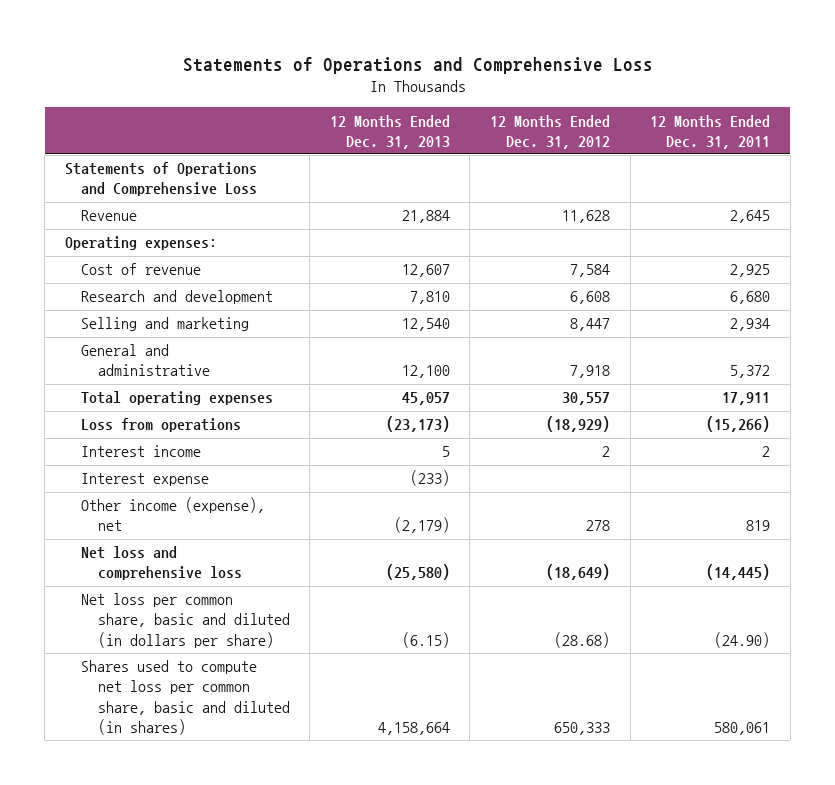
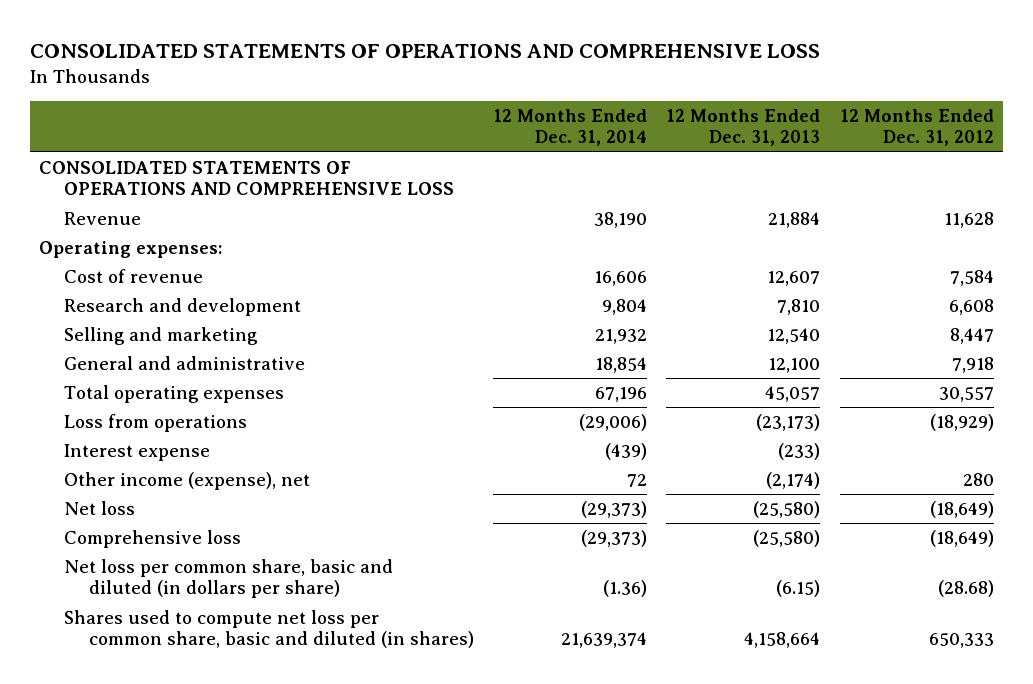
- Statements of Operations and Comprehensive Loss
+ CONSOLIDATED STATEMENTS OF OPERATIONS AND COMPREHENSIVE LOSS
- | 12 Months Ended Dec. 31, 2013 | 12 Months Ended Dec. 31, 2012 | 12 Months Ended Dec. 31, 2011
+ | 12 Months Ended Dec. 31, 2014 | 12 Months Ended Dec. 31, 2013 | 12 Months Ended Dec. 31, 2012
- Statements of Operations and Comprehensive Loss
+ CONSOLIDATED STATEMENTS OF OPERATIONS AND COMPREHENSIVE LOSS
- Interest income | 5 | 2 | 2
- Other income (expense), net | (2,179) | 278 | 819
- Net loss and comprehensive loss | (25,580) | (18,649) | (14,445)
+ Other income (expense), net | 72 | (2,174) | 280
+ Net loss | (29,373) | (25,580) | (18,649)
+ Comprehensive loss | (29,373) | (25,580) | (18,649)

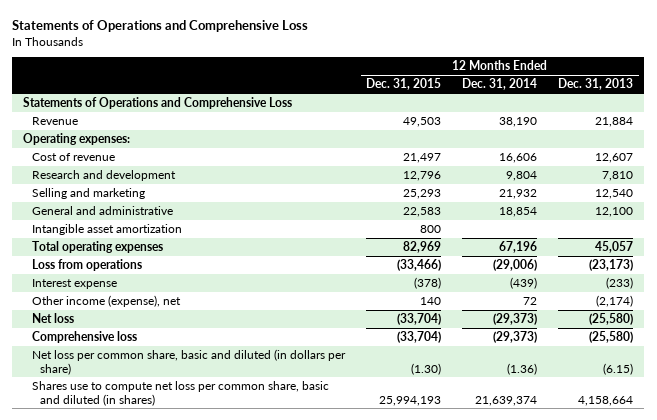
- CONSOLIDATED STATEMENTS OF OPERATIONS AND COMPREHENSIVE LOSS
+ Statements of Operations and Comprehensive Loss
- | 12 Months Ended Dec. 31, 2014 | 12 Months Ended Dec. 31, 2013 | 12 Months Ended Dec. 31, 2012
+ | 12 Months Ended Dec. 31, 2015 | 12 Months Ended Dec. 31, 2014 | 12 Months Ended Dec. 31, 2013
- CONSOLIDATED STATEMENTS OF OPERATIONS AND COMPREHENSIVE LOSS
+ Statements of Operations and Comprehensive Loss
+ Intangible asset amortization | 800 | |
- Shares used to compute net loss per common share, basic and diluted (in shares) | 21,639,374 | 4,158,664 | 650,333
+ Shares use to compute net loss per common share, basic and diluted (in shares) | 25,994,193 | 21,639,374 | 4,158,664

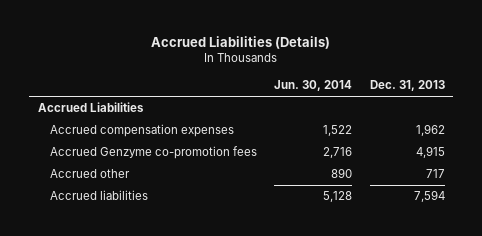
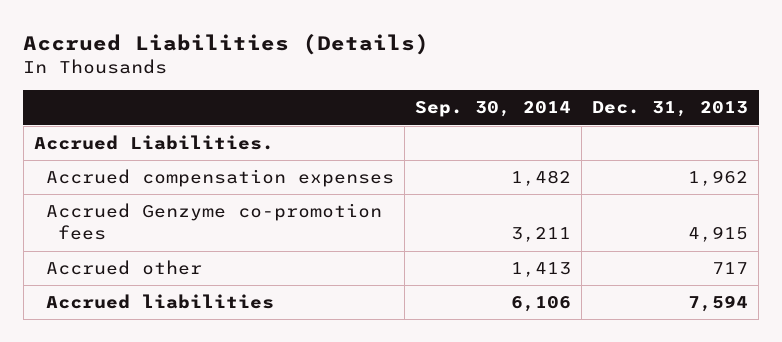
- | Jun. 30, 2014 | Dec. 31, 2013
+ | Sep. 30, 2014 | Dec. 31, 2013
- Accrued Liabilities
+ Accrued Liabilities.

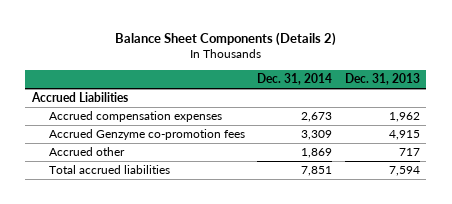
- Accrued Liabilities (Details)
+ Balance Sheet Components (Details 2)
- | Sep. 30, 2014 | Dec. 31, 2013
+ | Dec. 31, 2014 | Dec. 31, 2013
- Accrued Liabilities.
+ Accrued Liabilities
- Accrued liabilities | 6,106 | 7,594
+ Total accrued liabilities | 7,851 | 7,594

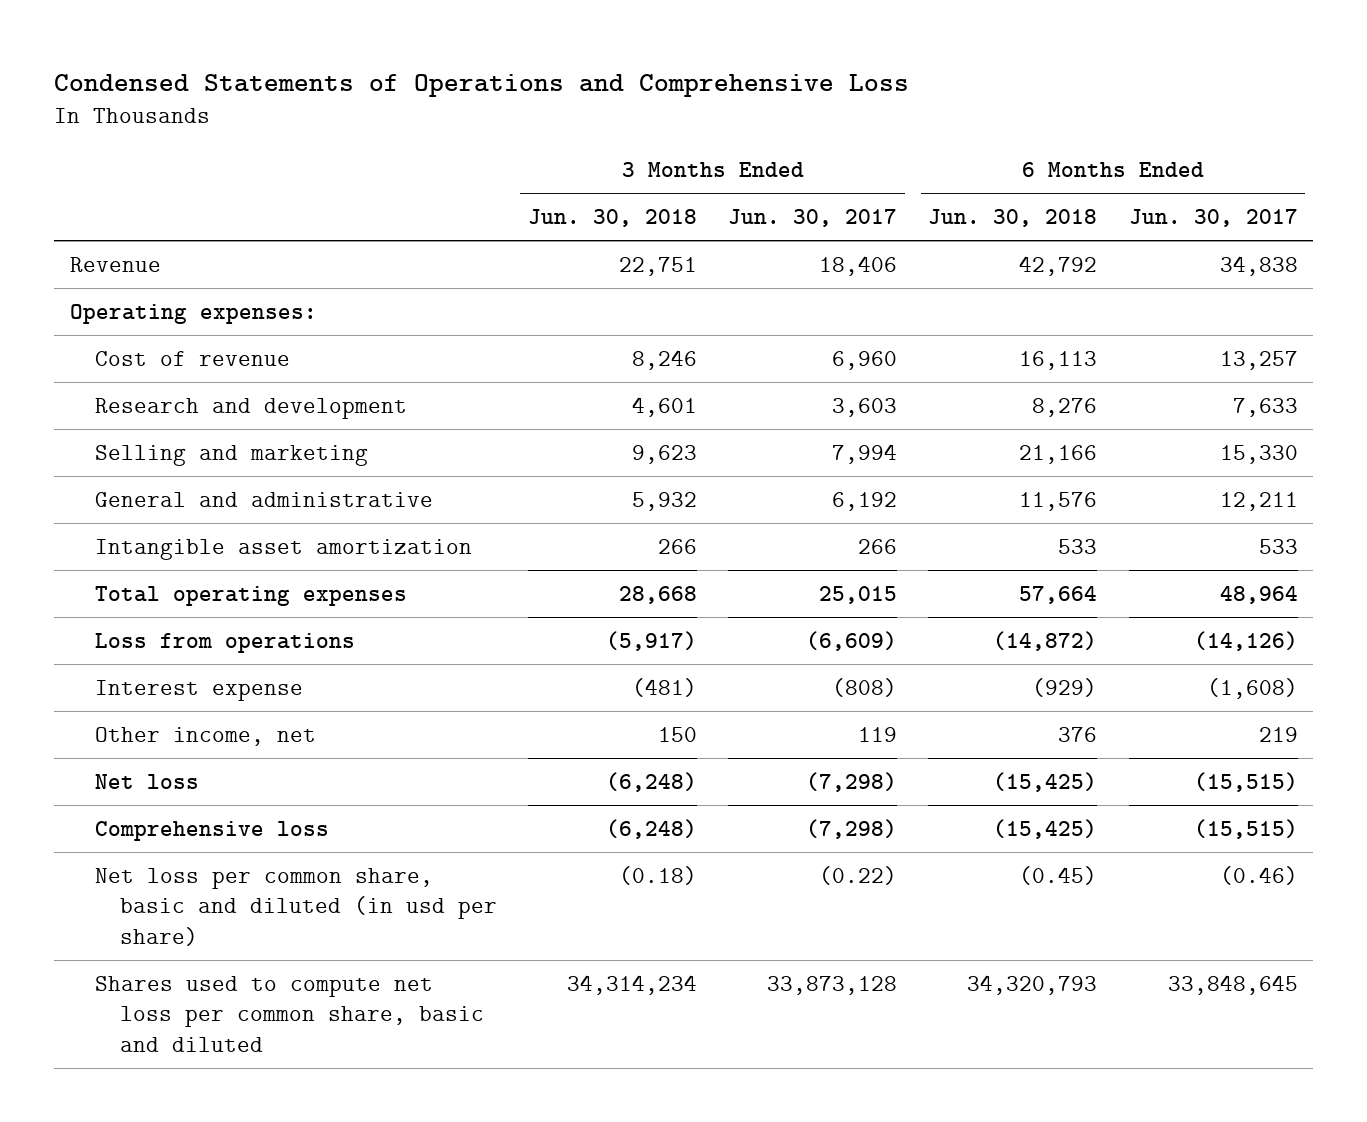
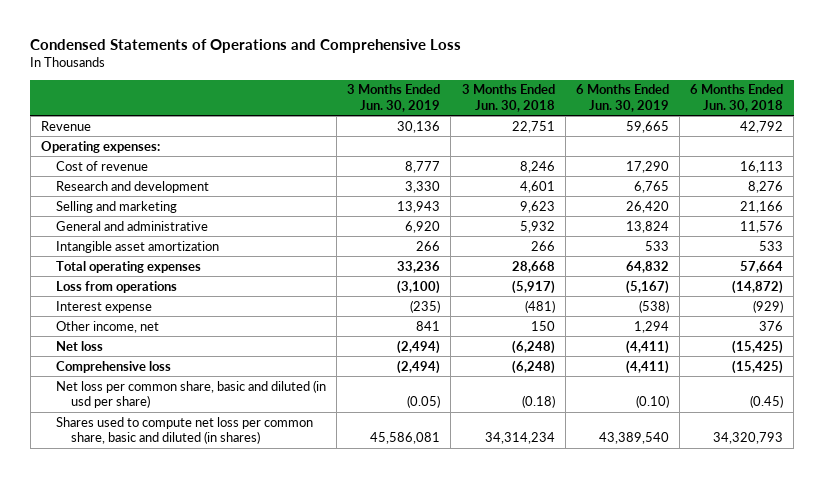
- | 3 Months Ended Jun. 30, 2018 | 3 Months Ended Jun. 30, 2017 | 6 Months Ended Jun. 30, 2018 | 6 Months Ended Jun. 30, 2017
+ | 3 Months Ended Jun. 30, 2019 | 3 Months Ended Jun. 30, 2018 | 6 Months Ended Jun. 30, 2019 | 6 Months Ended Jun. 30, 2018
- Shares used to compute net loss per common share, basic and diluted | 34,314,234 | 33,873,128 | 34,320,793 | 33,848,645
+ Shares used to compute net loss per common share, basic and diluted (in shares) | 45,586,081 | 34,314,234 | 43,389,540 | 34,320,793

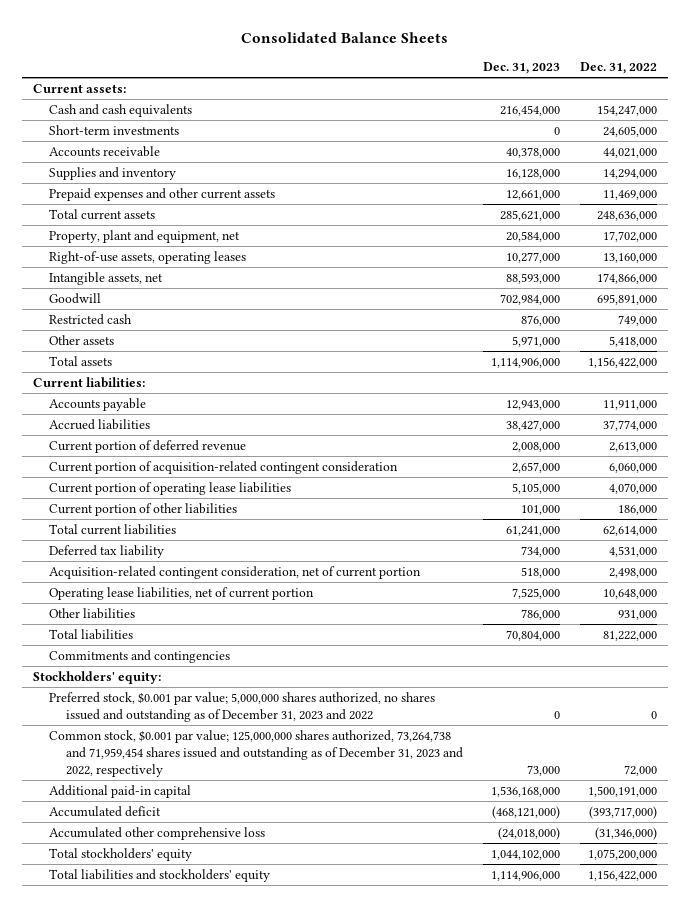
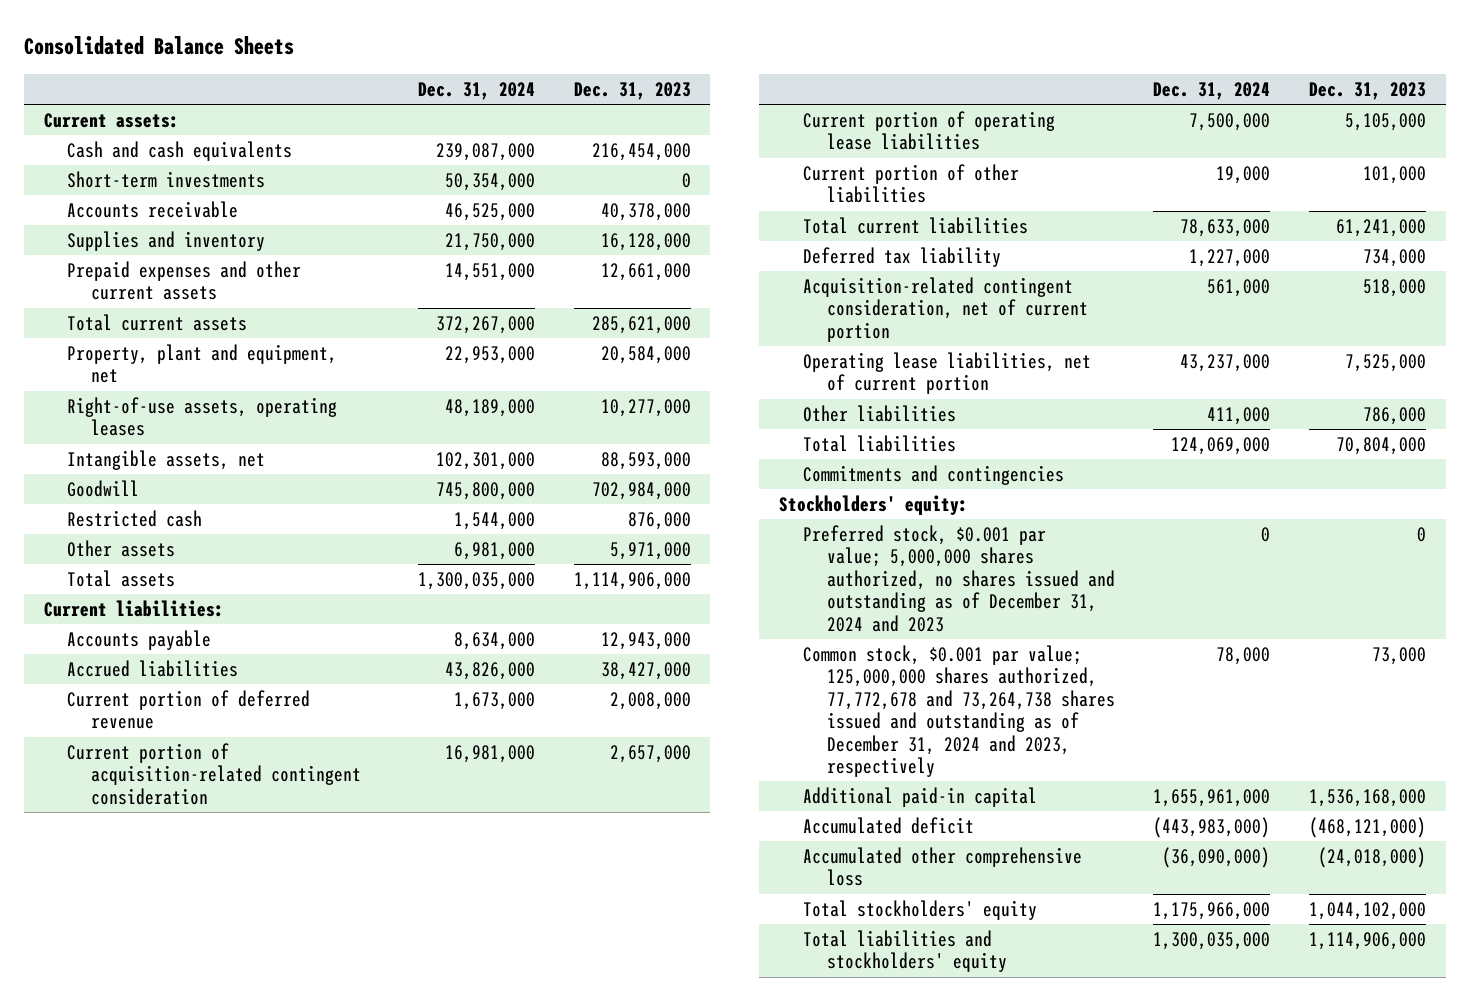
- | Dec. 31, 2023 | Dec. 31, 2022
+ | Dec. 31, 2024 | Dec. 31, 2023
- Preferred stock, $0.001 par value; 5,000,000 shares authorized, no shares issued and outstanding as of December 31, 2023 and 2022 | 0 | 0
- Common stock, $0.001 par value; 125,000,000 shares authorized, 73,264,738 and 71,959,454 shares issued and outstanding as of December 31, 2023 and 2022, respectively | 73,000 | 72,000
+ Preferred stock, $0.001 par value; 5,000,000 shares authorized, no shares issued and outstanding as of December 31, 2024 and 2023 | 0 | 0
+ Common stock, $0.001 par value; 125,000,000 shares authorized, 77,772,678 and 73,264,738 shares issued and outstanding as of December 31, 2024 and 2023, respectively | 78,000 | 73,000

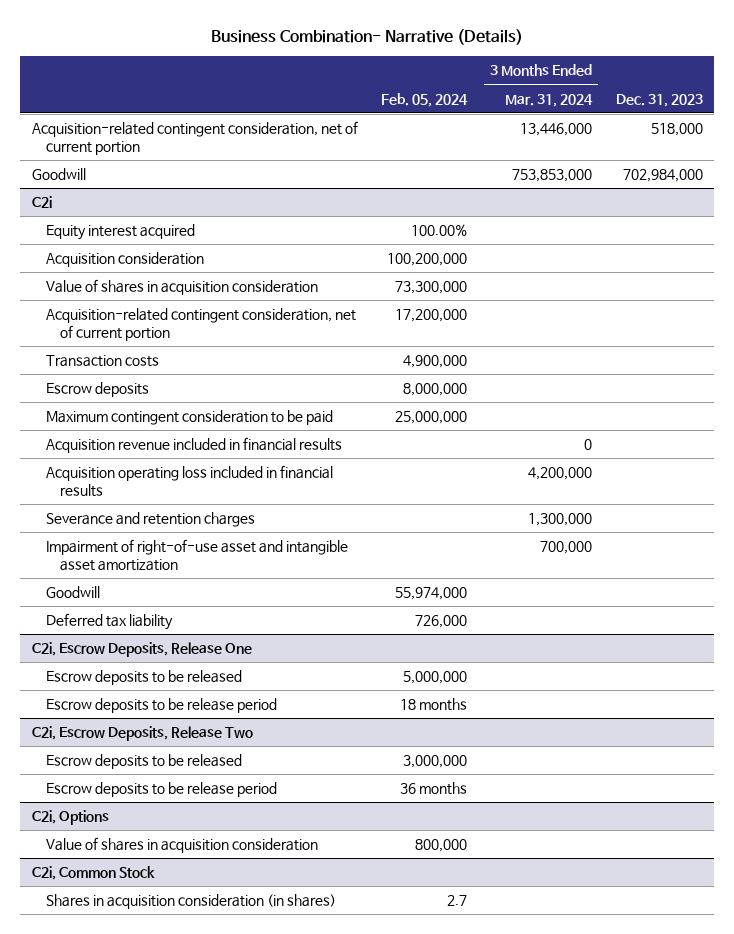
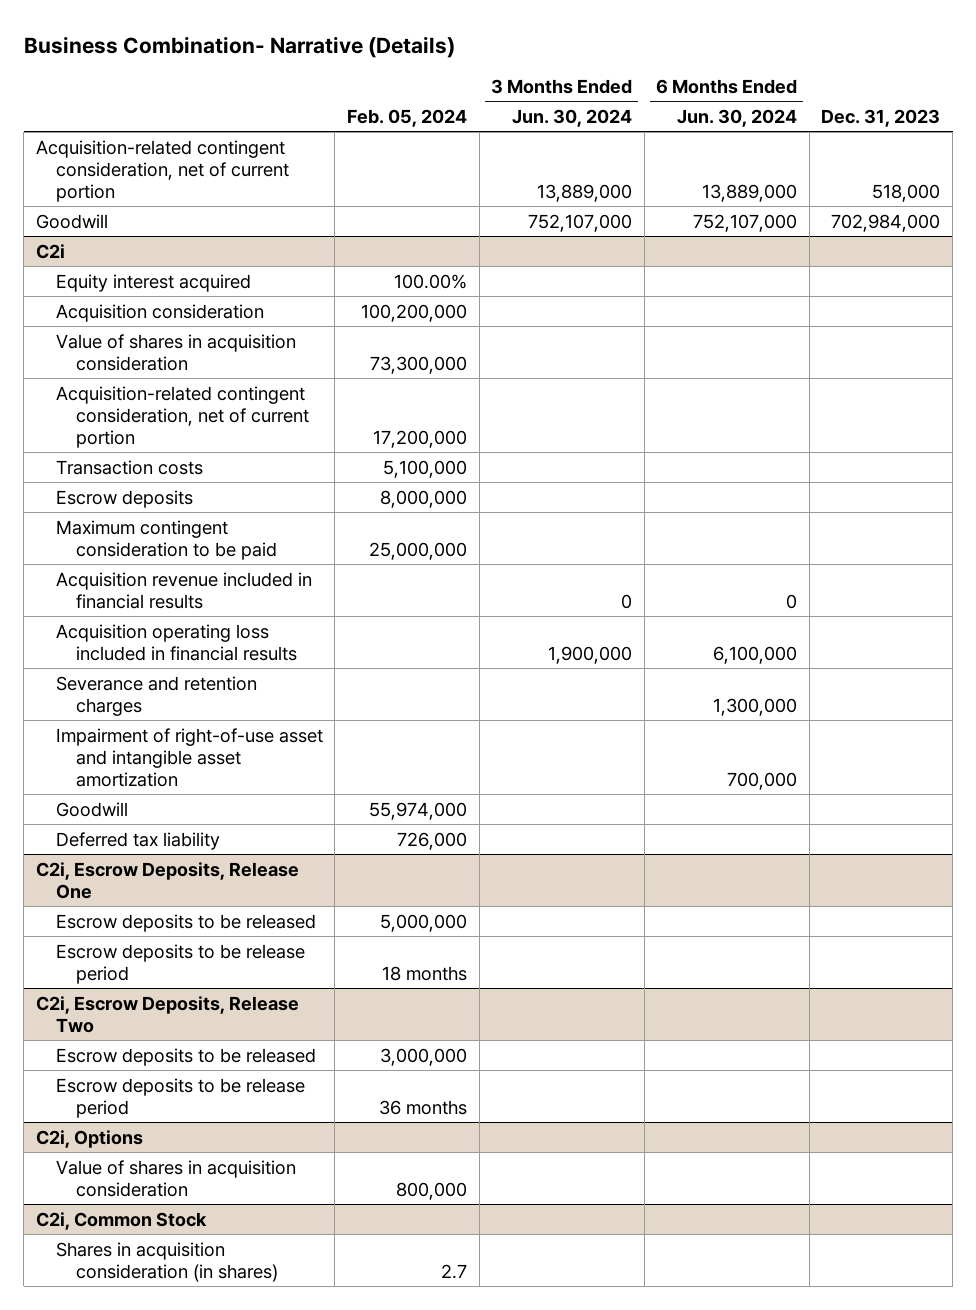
- | Feb. 05, 2024 | 3 Months Ended Mar. 31, 2024 | Dec. 31, 2023
+ | Feb. 05, 2024 | 3 Months Ended Jun. 30, 2024 | 6 Months Ended Jun. 30, 2024 | Dec. 31, 2023
@ C2i
- Transaction costs | 4,900,000 | |
+ Transaction costs | 5,100,000 | | |

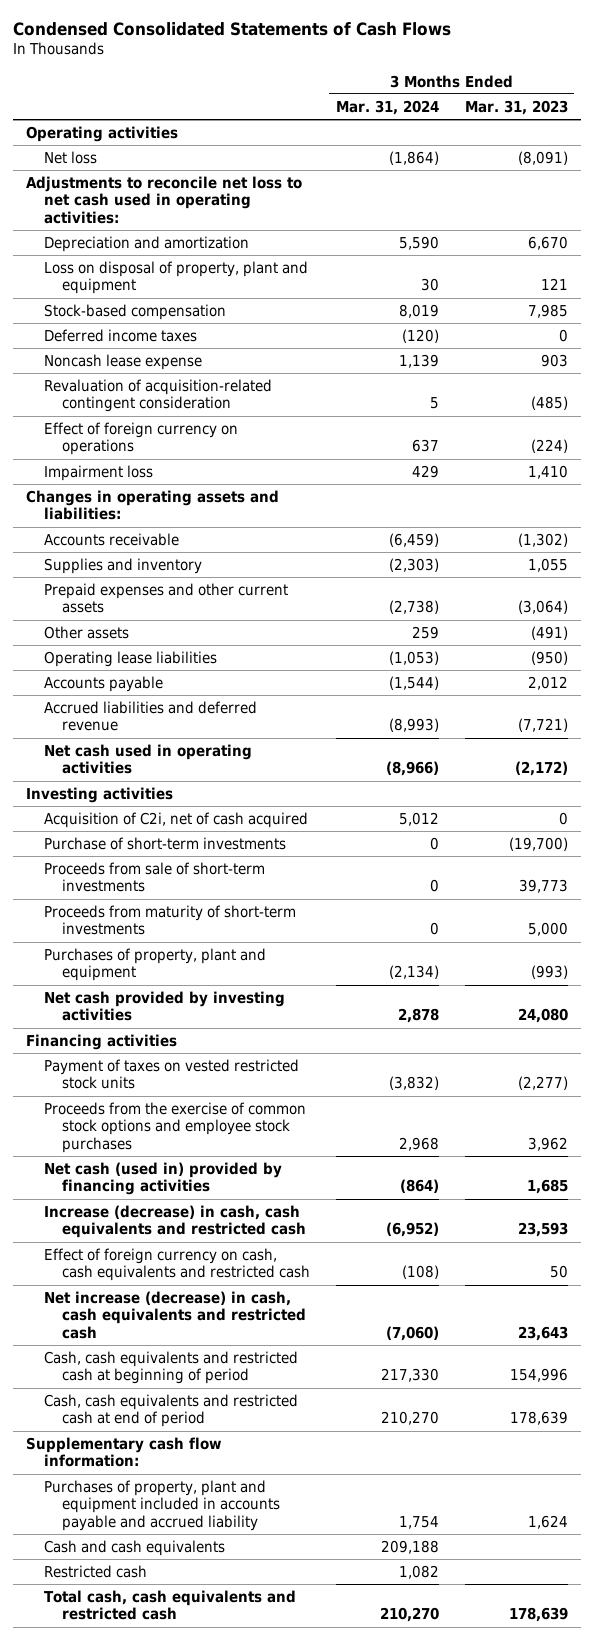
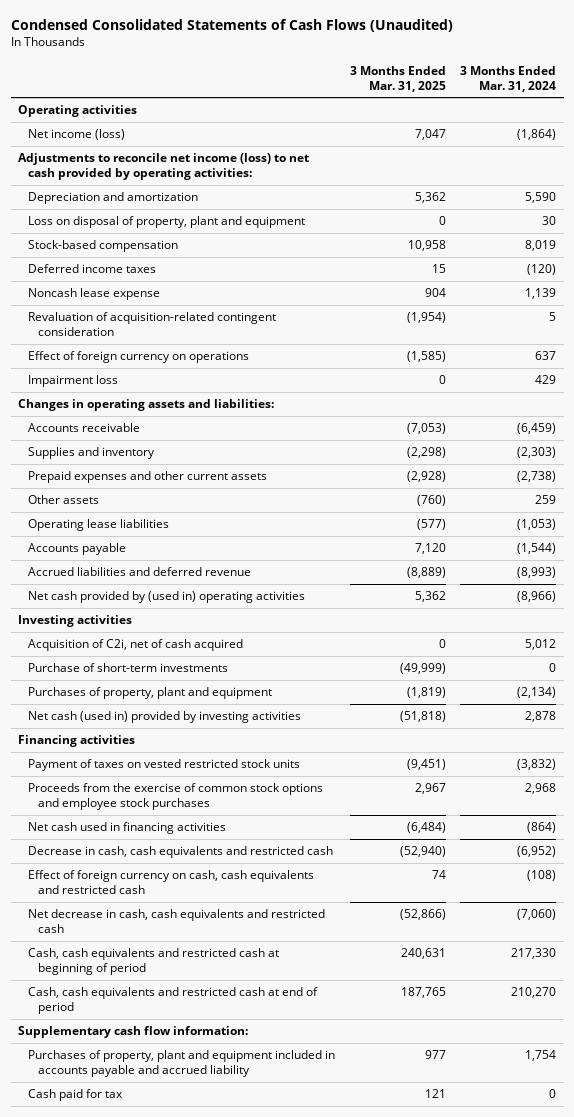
- Condensed Consolidated Statements of Cash Flows
+ Condensed Consolidated Statements of Cash Flows (Unaudited)
- | 3 Months Ended Mar. 31, 2024 | 3 Months Ended Mar. 31, 2023
+ | 3 Months Ended Mar. 31, 2025 | 3 Months Ended Mar. 31, 2024
- Net loss | (1,864) | (8,091)
- Adjustments to reconcile net loss to net cash used in operating activities:
+ Net income (loss) | 7,047 | (1,864)
+ Adjustments to reconcile net income (loss) to net cash provided by operating activities:
- Net cash used in operating activities | (8,966) | (2,172)
+ Net cash provided by (used in) operating activities | 5,362 | (8,966)
- Proceeds from sale of short-term investments | 0 | 39,773
- Proceeds from maturity of short-term investments | 0 | 5,000
- Net cash provided by investing activities | 2,878 | 24,080
+ Net cash (used in) provided by investing activities | (51,818) | 2,878
- Net cash (used in) provided by financing activities | (864) | 1,685
- Increase (decrease) in cash, cash equivalents and restricted cash | (6,952) | 23,593
+ Net cash used in financing activities | (6,484) | (864)
+ Decrease in cash, cash equivalents and restricted cash | (52,940) | (6,952)
- Net increase (decrease) in cash, cash equivalents and restricted cash | (7,060) | 23,643
+ Net decrease in cash, cash equivalents and restricted cash | (52,866) | (7,060)
- Cash and cash equivalents | 209,188 |
- Restricted cash | 1,082 |
- Total cash, cash equivalents and restricted cash | 210,270 | 178,639
+ Cash paid for tax | 121 | 0

